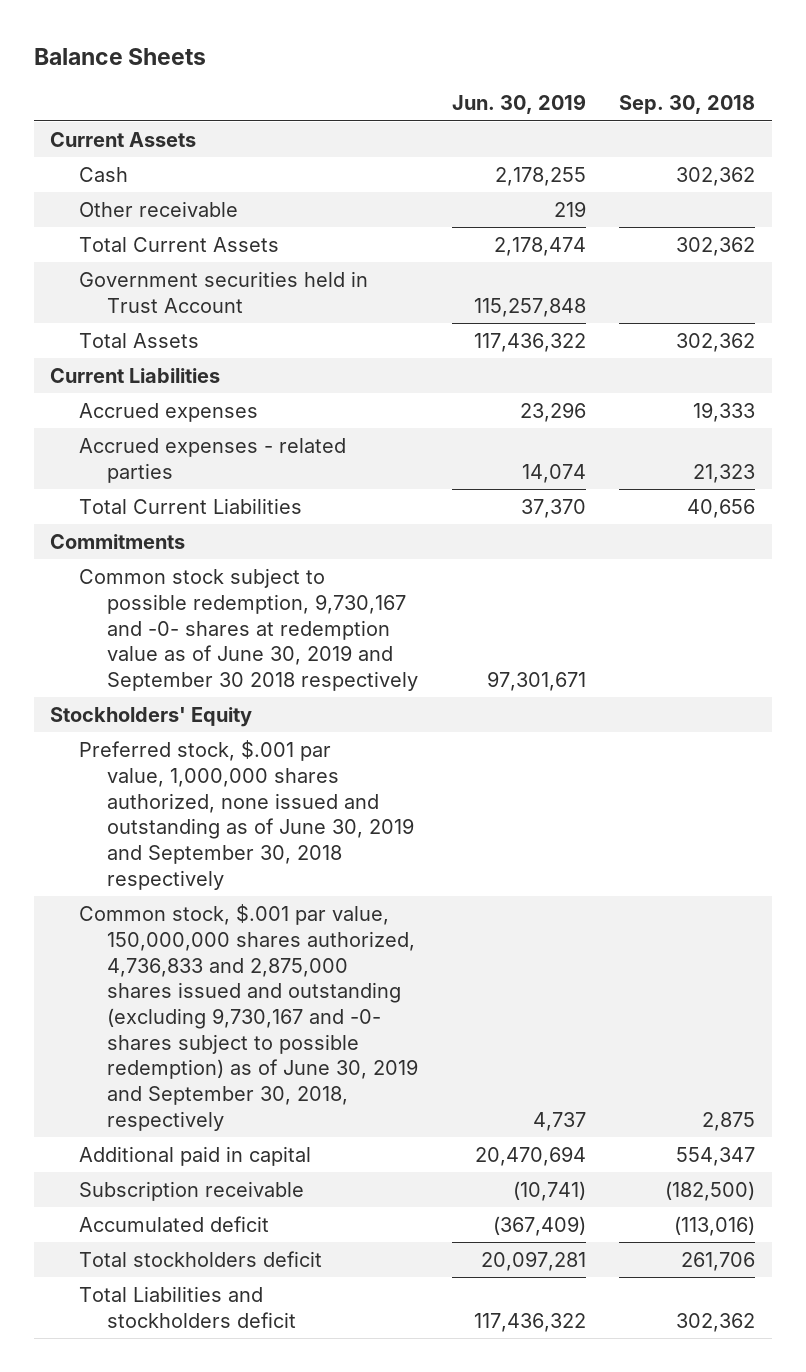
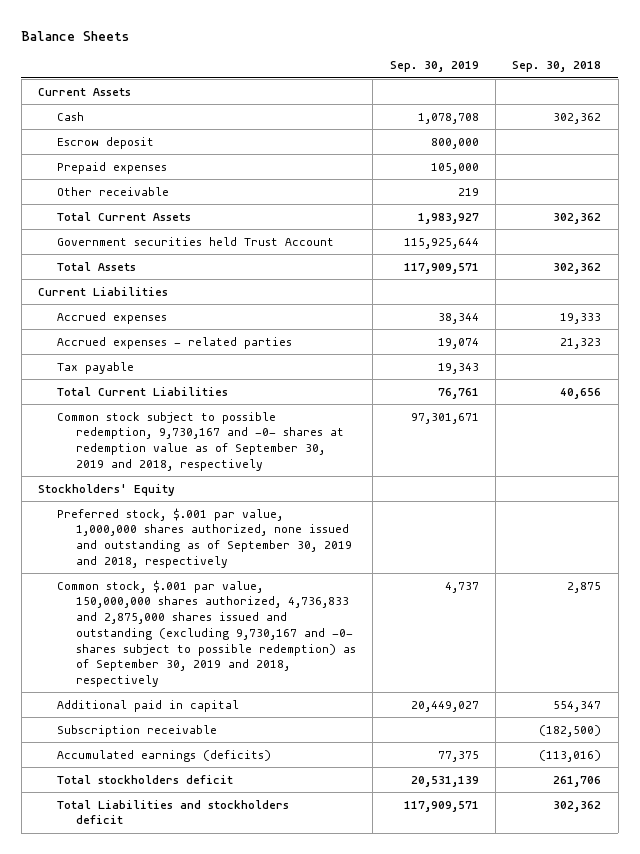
- | Jun. 30, 2019 | Sep. 30, 2018
+ | Sep. 30, 2019 | Sep. 30, 2018
+ Escrow deposit | 800,000 |
+ Prepaid expenses | 105,000 |
- Government securities held in Trust Account | 115,257,848 |
+ Government securities held Trust Account | 115,925,644 |
+ Tax payable | 19,343 |
- Commitments
- Common stock subject to possible redemption, 9,730,167 and -0- shares at redemption value as of June 30, 2019 and September 30 2018 respectively | 97,301,671 |
+ Common stock subject to possible redemption, 9,730,167 and -0- shares at redemption value as of September 30, 2019 and 2018, respectively | 97,301,671 |
- Preferred stock, $.001 par value, 1,000,000 shares authorized, none issued and outstanding as of June 30, 2019 and September 30, 2018 respectively
- Common stock, $.001 par value, 150,000,000 shares authorized, 4,736,833 and 2,875,000 shares issued and outstanding (excluding 9,730,167 and -0- shares subject to possible redemption) as of June 30, 2019 and September 30, 2018, respectively | 4,737 | 2,875
+ Preferred stock, $.001 par value, 1,000,000 shares authorized, none issued and outstanding as of September 30, 2019 and 2018, respectively
+ Common stock, $.001 par value, 150,000,000 shares authorized, 4,736,833 and 2,875,000 shares issued and outstanding (excluding 9,730,167 and -0- shares subject to possible redemption) as of September 30, 2019 and 2018, respectively | 4,737 | 2,875
- Accumulated deficit | (367,409) | (113,016)
+ Accumulated earnings (deficits) | 77,375 | (113,016)

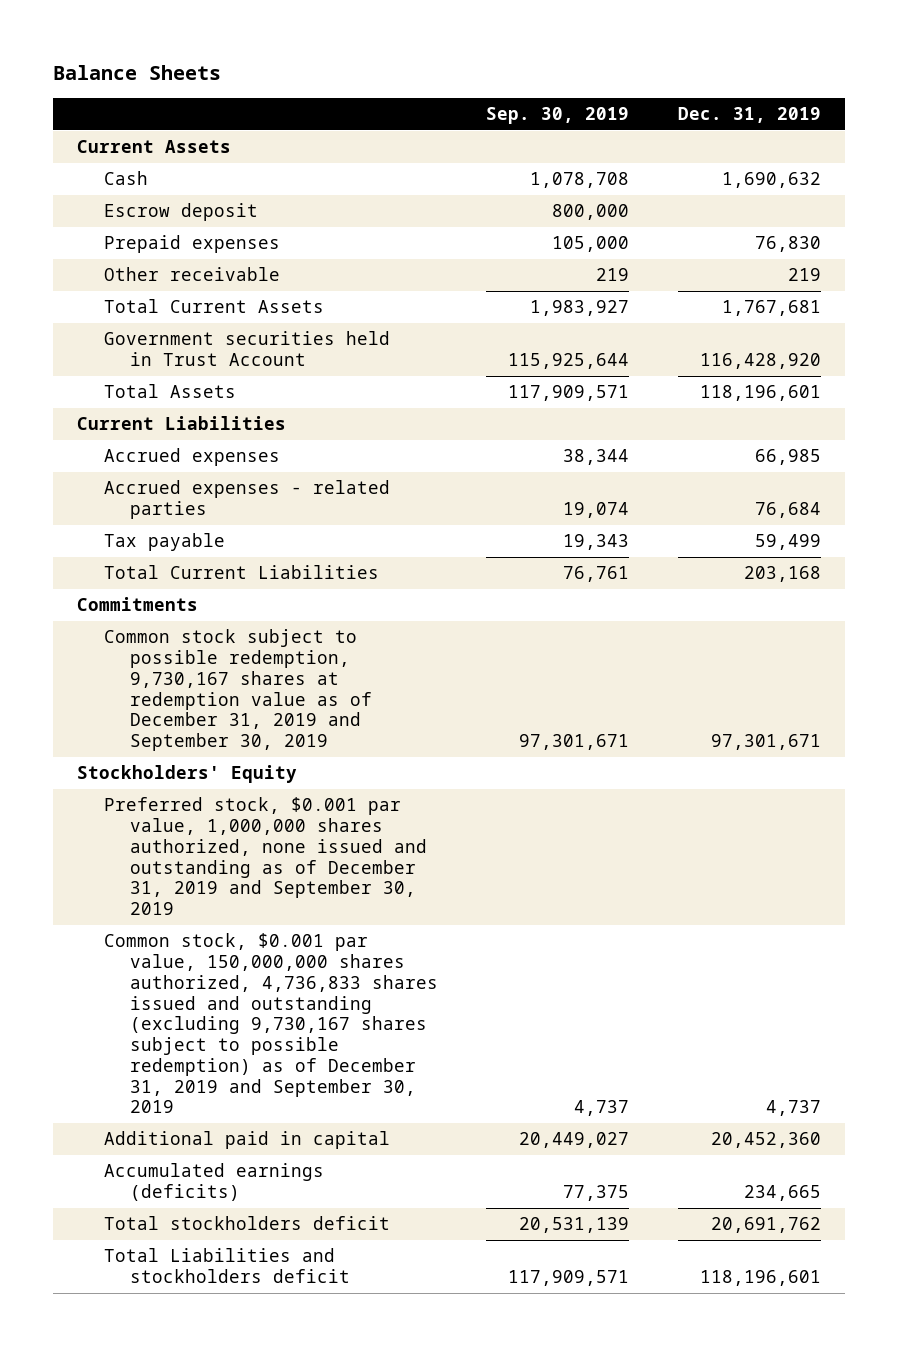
- | Sep. 30, 2019 | Sep. 30, 2018
+ | Sep. 30, 2019 | Dec. 31, 2019
- Government securities held Trust Account | 115,925,644 |
+ Government securities held in Trust Account | 115,925,644 | 116,428,920
- Common stock subject to possible redemption, 9,730,167 and -0- shares at redemption value as of September 30, 2019 and 2018, respectively | 97,301,671 |
+ Commitments
+ Common stock subject to possible redemption, 9,730,167 shares at redemption value as of December 31, 2019 and September 30, 2019 | 97,301,671 | 97,301,671
- Preferred stock, $.001 par value, 1,000,000 shares authorized, none issued and outstanding as of September 30, 2019 and 2018, respectively
- Common stock, $.001 par value, 150,000,000 shares authorized, 4,736,833 and 2,875,000 shares issued and outstanding (excluding 9,730,167 and -0- shares subject to possible redemption) as of September 30, 2019 and 2018, respectively | 4,737 | 2,875
+ Preferred stock, $0.001 par value, 1,000,000 shares authorized, none issued and outstanding as of December 31, 2019 and September 30, 2019
+ Common stock, $0.001 par value, 150,000,000 shares authorized, 4,736,833 shares issued and outstanding (excluding 9,730,167 shares subject to possible redemption) as of December 31, 2019 and September 30, 2019 | 4,737 | 4,737
- Subscription receivable | | (182,500)

